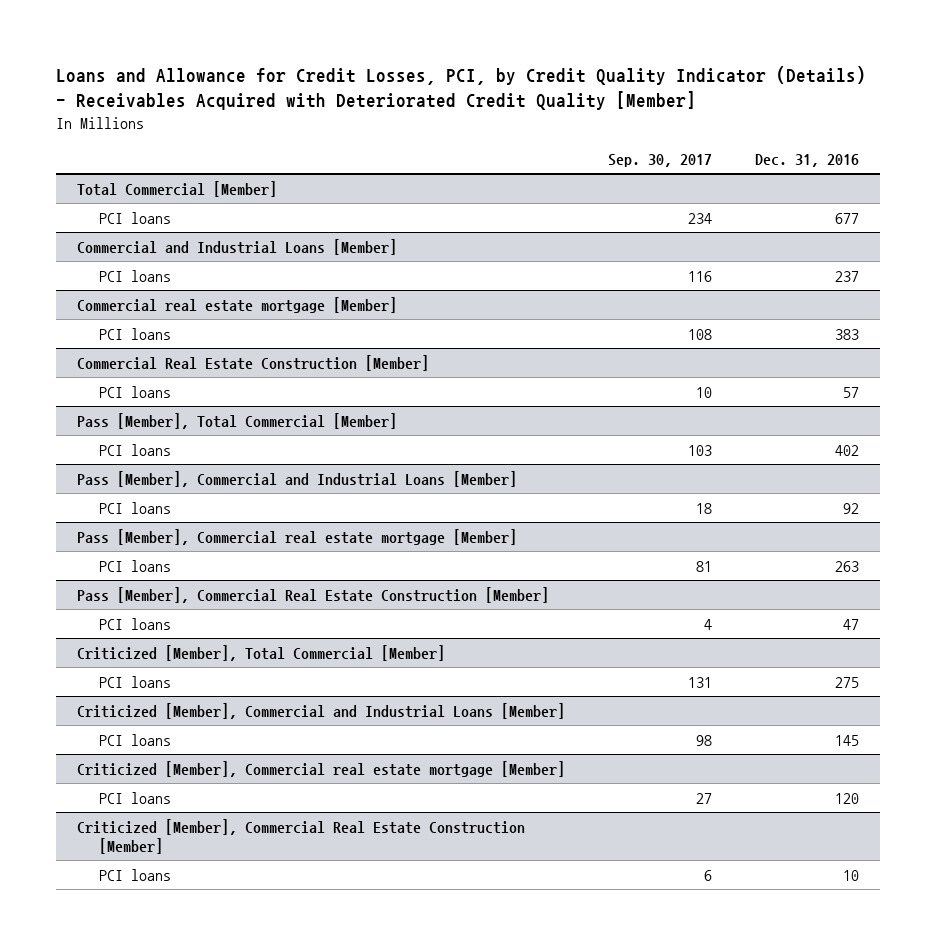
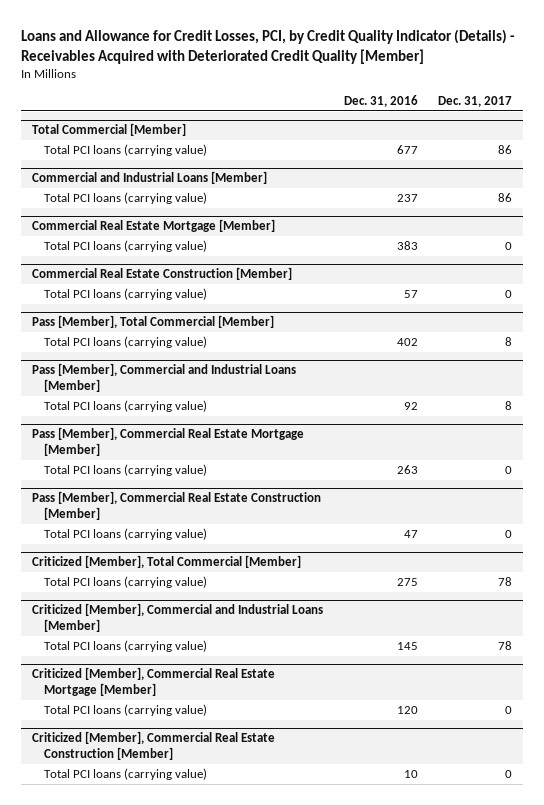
- | Sep. 30, 2017 | Dec. 31, 2016
+ | Dec. 31, 2016 | Dec. 31, 2017
@ Total Commercial [Member]
- PCI loans | 234 | 677
+ Total PCI loans (carrying value) | 677 | 86
@ Commercial and Industrial Loans [Member]
- PCI loans | 116 | 237
- Commercial real estate mortgage [Member]
- PCI loans | 108 | 383
@ Commercial and Industrial Loans [Member]
+ Total PCI loans (carrying value) | 237 | 86
+ Commercial Real Estate Mortgage [Member]
+ Total PCI loans (carrying value) | 383 | 0
@ Commercial Real Estate Construction [Member]
- PCI loans | 10 | 57
+ Total PCI loans (carrying value) | 57 | 0
@ Pass [Member], Total Commercial [Member]
- PCI loans | 103 | 402
+ Total PCI loans (carrying value) | 402 | 8
@ Pass [Member], Commercial and Industrial Loans [Member]
- PCI loans | 18 | 92
- Pass [Member], Commercial real estate mortgage [Member]
- PCI loans | 81 | 263
@ Pass [Member], Commercial and Industrial Loans [Member]
+ Total PCI loans (carrying value) | 92 | 8
+ Pass [Member], Commercial Real Estate Mortgage [Member]
+ Total PCI loans (carrying value) | 263 | 0
@ Pass [Member], Commercial Real Estate Construction [Member]
- PCI loans | 4 | 47
+ Total PCI loans (carrying value) | 47 | 0
@ Criticized [Member], Total Commercial [Member]
- PCI loans | 131 | 275
+ Total PCI loans (carrying value) | 275 | 78
@ Criticized [Member], Commercial and Industrial Loans [Member]
- PCI loans | 98 | 145
- Criticized [Member], Commercial real estate mortgage [Member]
- PCI loans | 27 | 120
@ Criticized [Member], Commercial and Industrial Loans [Member]
+ Total PCI loans (carrying value) | 145 | 78
+ Criticized [Member], Commercial Real Estate Mortgage [Member]
+ Total PCI loans (carrying value) | 120 | 0
@ Criticized [Member], Commercial Real Estate Construction [Member]
- PCI loans | 6 | 10
+ Total PCI loans (carrying value) | 10 | 0

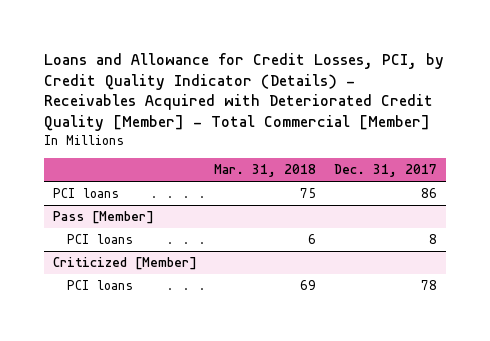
- Loans and Allowance for Credit Losses, PCI, by Credit Quality Indicator (Details) - Receivables Acquired with Deteriorated Credit Quality [Member]
+ Loans and Allowance for Credit Losses, PCI, by Credit Quality Indicator (Details) - Receivables Acquired with Deteriorated Credit Quality [Member] - Total Commercial [Member]
- | Dec. 31, 2016 | Dec. 31, 2017
+ | Mar. 31, 2018 | Dec. 31, 2017
- Total Commercial [Member]
- Total PCI loans (carrying value) | 677 | 86
- Commercial and Industrial Loans [Member]
- Total PCI loans (carrying value) | 237 | 86
- Commercial Real Estate Mortgage [Member]
- Total PCI loans (carrying value) | 383 | 0
- Commercial Real Estate Construction [Member]
- Total PCI loans (carrying value) | 57 | 0
- Pass [Member], Total Commercial [Member]
- Total PCI loans (carrying value) | 402 | 8
- Pass [Member], Commercial and Industrial Loans [Member]
- Total PCI loans (carrying value) | 92 | 8
- Pass [Member], Commercial Real Estate Mortgage [Member]
- Total PCI loans (carrying value) | 263 | 0
- Pass [Member], Commercial Real Estate Construction [Member]
- Total PCI loans (carrying value) | 47 | 0
- Criticized [Member], Total Commercial [Member]
- Total PCI loans (carrying value) | 275 | 78
- Criticized [Member], Commercial and Industrial Loans [Member]
- Total PCI loans (carrying value) | 145 | 78
- Criticized [Member], Commercial Real Estate Mortgage [Member]
- Total PCI loans (carrying value) | 120 | 0
- Criticized [Member], Commercial Real Estate Construction [Member]
- Total PCI loans (carrying value) | 10 | 0
+ PCI loans | 75 | 86
+ Pass [Member]
+ PCI loans | 6 | 8
+ Criticized [Member]
+ PCI loans | 69 | 78

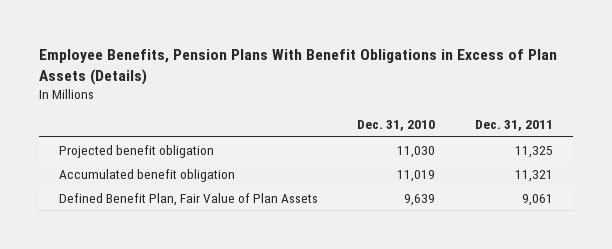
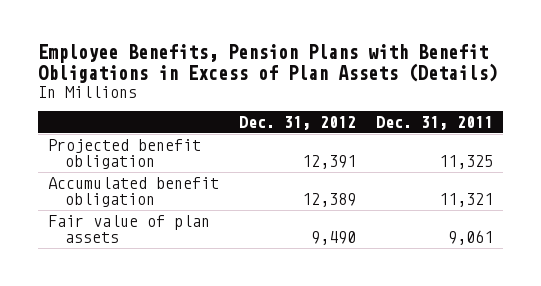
- Employee Benefits, Pension Plans With Benefit Obligations in Excess of Plan Assets (Details)
+ Employee Benefits, Pension Plans with Benefit Obligations in Excess of Plan Assets (Details)
- | Dec. 31, 2010 | Dec. 31, 2011
+ | Dec. 31, 2012 | Dec. 31, 2011
- Defined Benefit Plan, Fair Value of Plan Assets | 9,639 | 9,061
+ Fair value of plan assets | 9,490 | 9,061

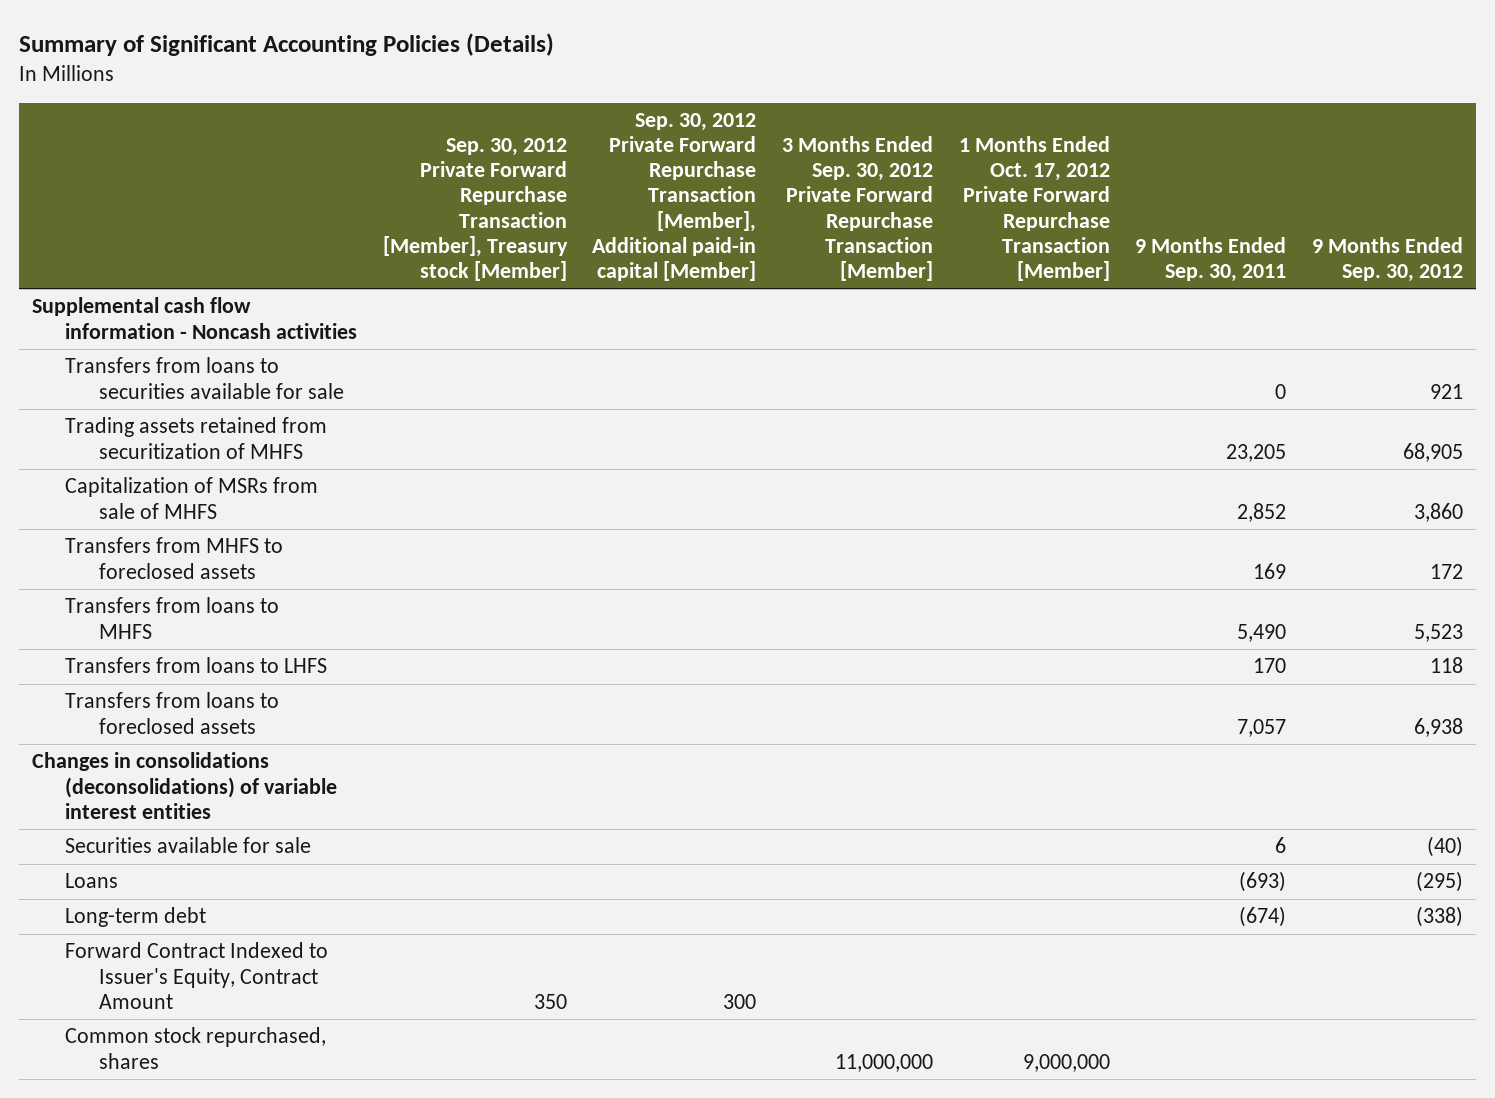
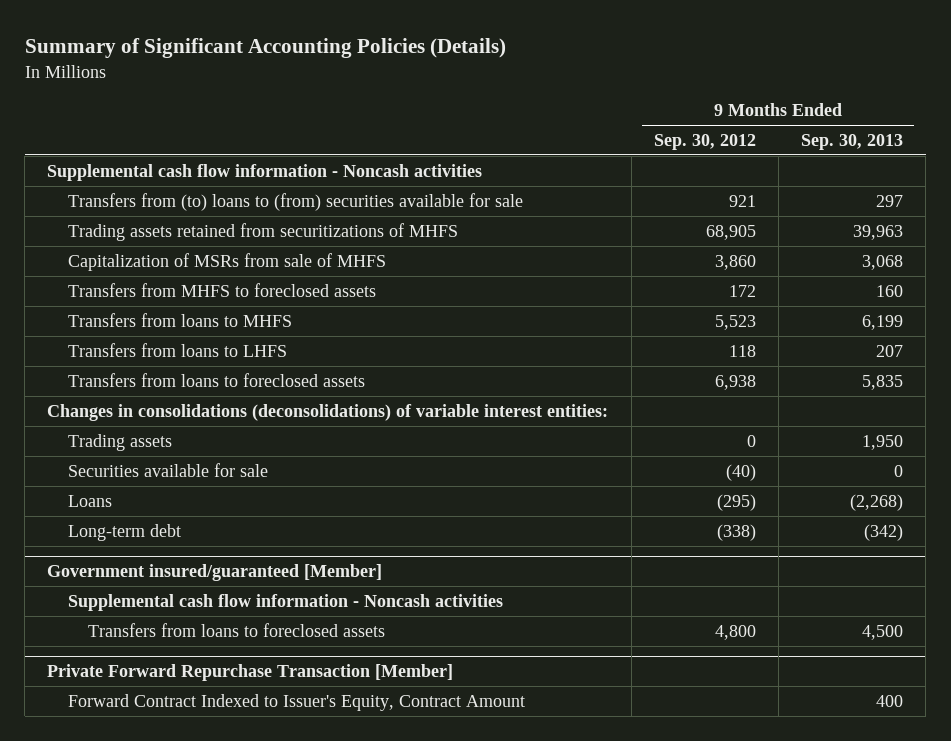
- | Sep. 30, 2012 Private Forward Repurchase Transaction [Member], Treasury stock [Member] | Sep. 30, 2012 Private Forward Repurchase Transaction [Member], Additional paid-in capital [Member] | 3 Months Ended Sep. 30, 2012 Private Forward Repurchase Transaction [Member] | 1 Months Ended Oct. 17, 2012 Private Forward Repurchase Transaction [Member] | 9 Months Ended Sep. 30, 2011 | 9 Months Ended Sep. 30, 2012
+ | 9 Months Ended Sep. 30, 2012 | 9 Months Ended Sep. 30, 2013
- Transfers from loans to securities available for sale | | | | | 0 | 921
- Trading assets retained from securitization of MHFS | | | | | 23,205 | 68,905
+ Transfers from (to) loans to (from) securities available for sale | 921 | 297
+ Trading assets retained from securitizations of MHFS | 68,905 | 39,963
- Changes in consolidations (deconsolidations) of variable interest entities
+ Changes in consolidations (deconsolidations) of variable interest entities:
+ Trading assets | 0 | 1,950
+ Government insured/guaranteed [Member]
+ Supplemental cash flow information - Noncash activities
+ Transfers from loans to foreclosed assets | 4,800 | 4,500
+ Private Forward Repurchase Transaction [Member]
- Common stock repurchased, shares | | | 11,000,000 | 9,000,000 | |

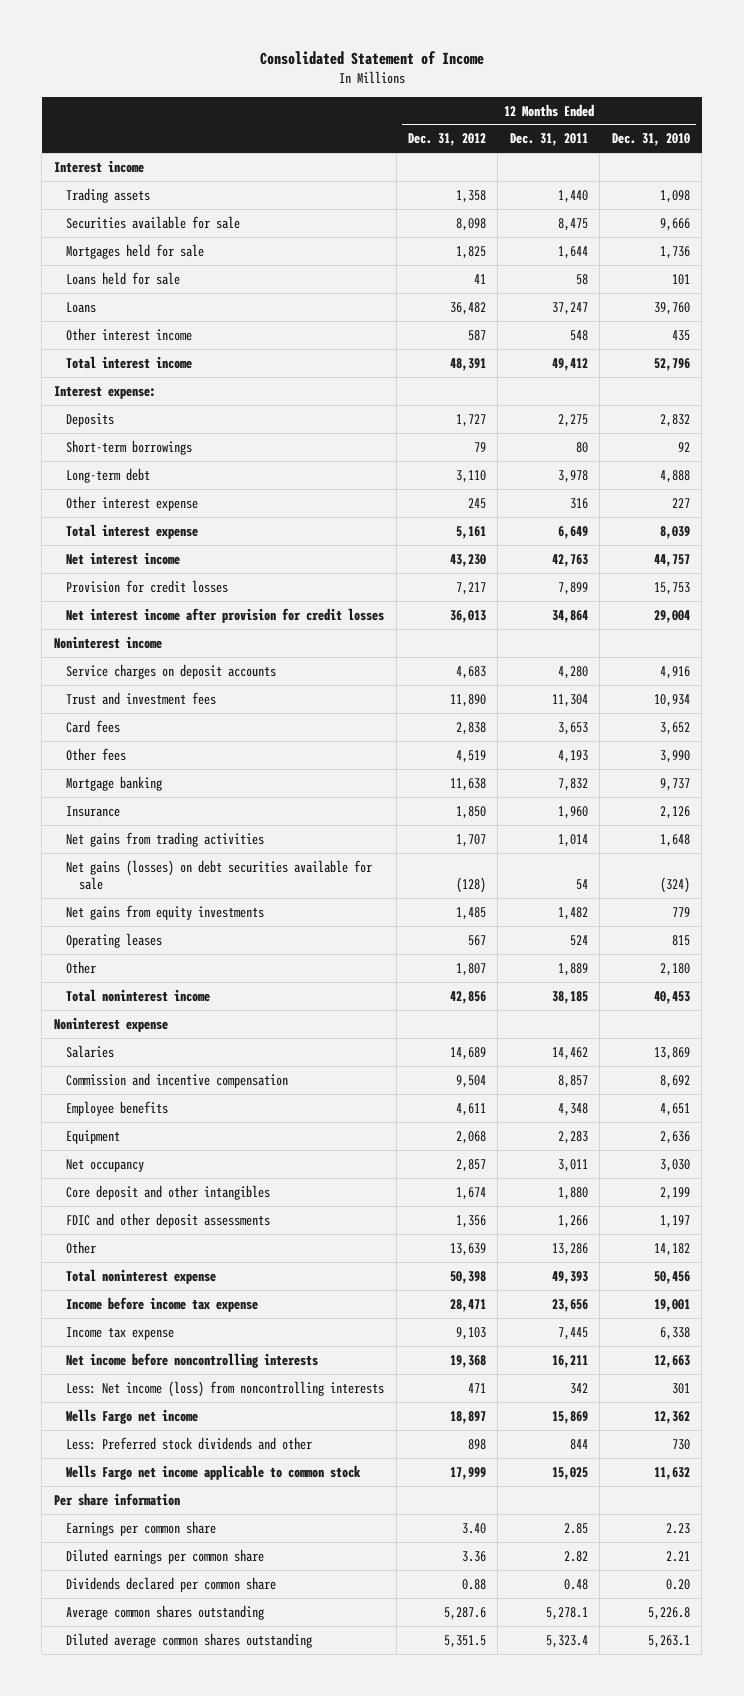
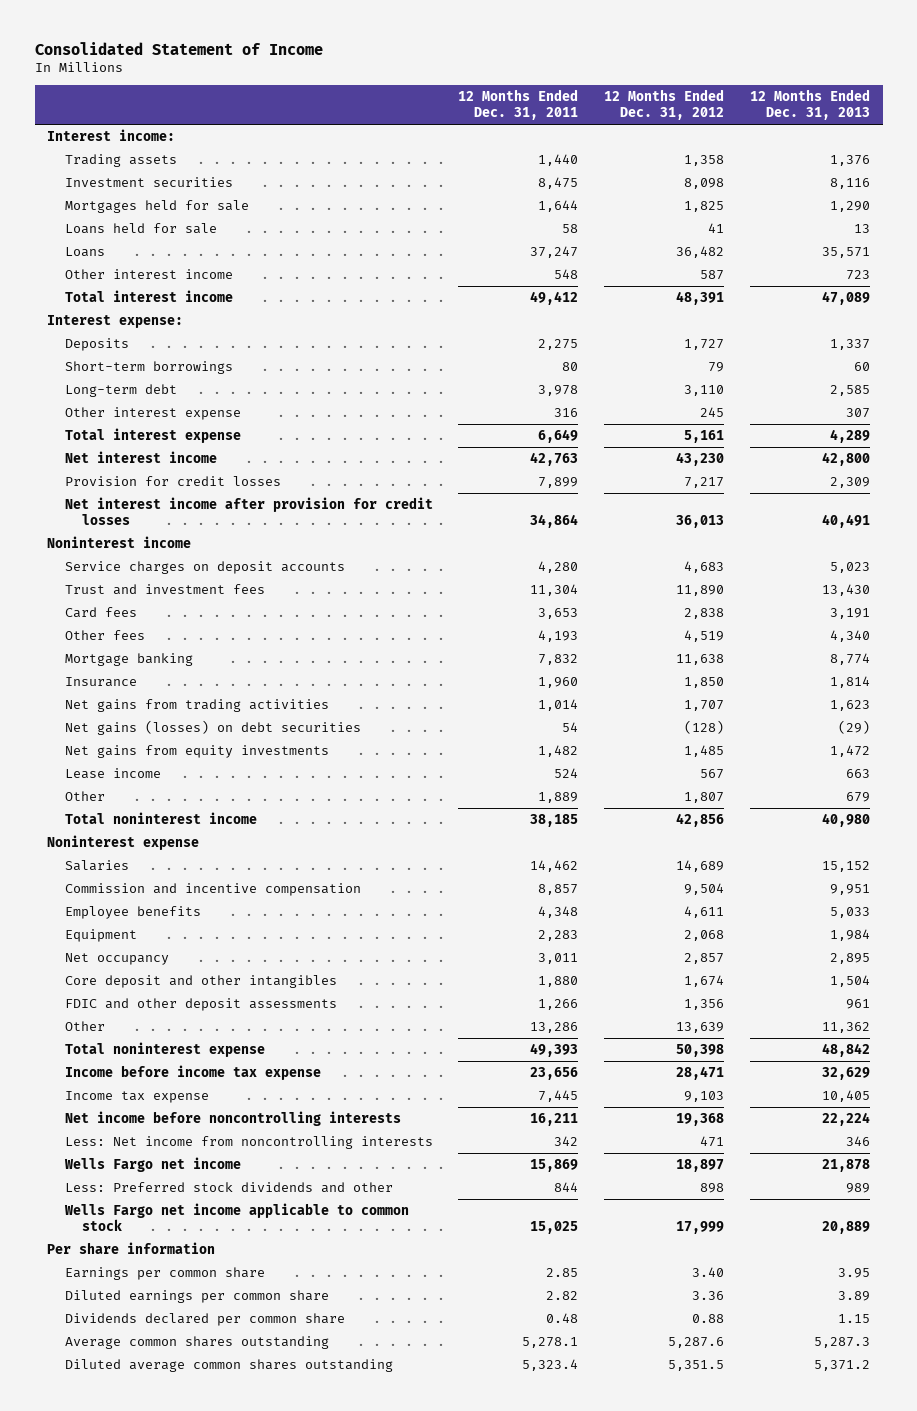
- | 12 Months Ended Dec. 31, 2012 | 12 Months Ended Dec. 31, 2011 | 12 Months Ended Dec. 31, 2010
+ | 12 Months Ended Dec. 31, 2011 | 12 Months Ended Dec. 31, 2012 | 12 Months Ended Dec. 31, 2013
- Interest income
+ Interest income:
- Securities available for sale | 8,098 | 8,475 | 9,666
+ Investment securities | 8,475 | 8,098 | 8,116
- Net gains (losses) on debt securities available for sale | (128) | 54 | (324)
+ Net gains (losses) on debt securities | 54 | (128) | (29)
- Operating leases | 567 | 524 | 815
+ Lease income | 524 | 567 | 663
- Less: Net income (loss) from noncontrolling interests | 471 | 342 | 301
+ Less: Net income from noncontrolling interests | 342 | 471 | 346

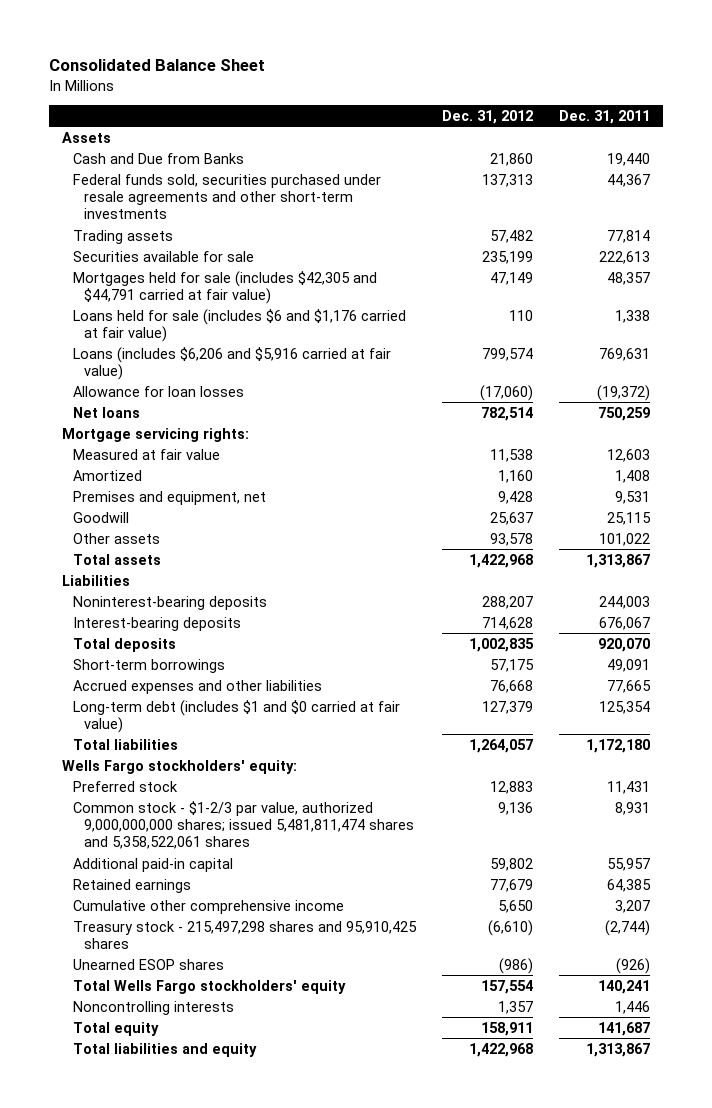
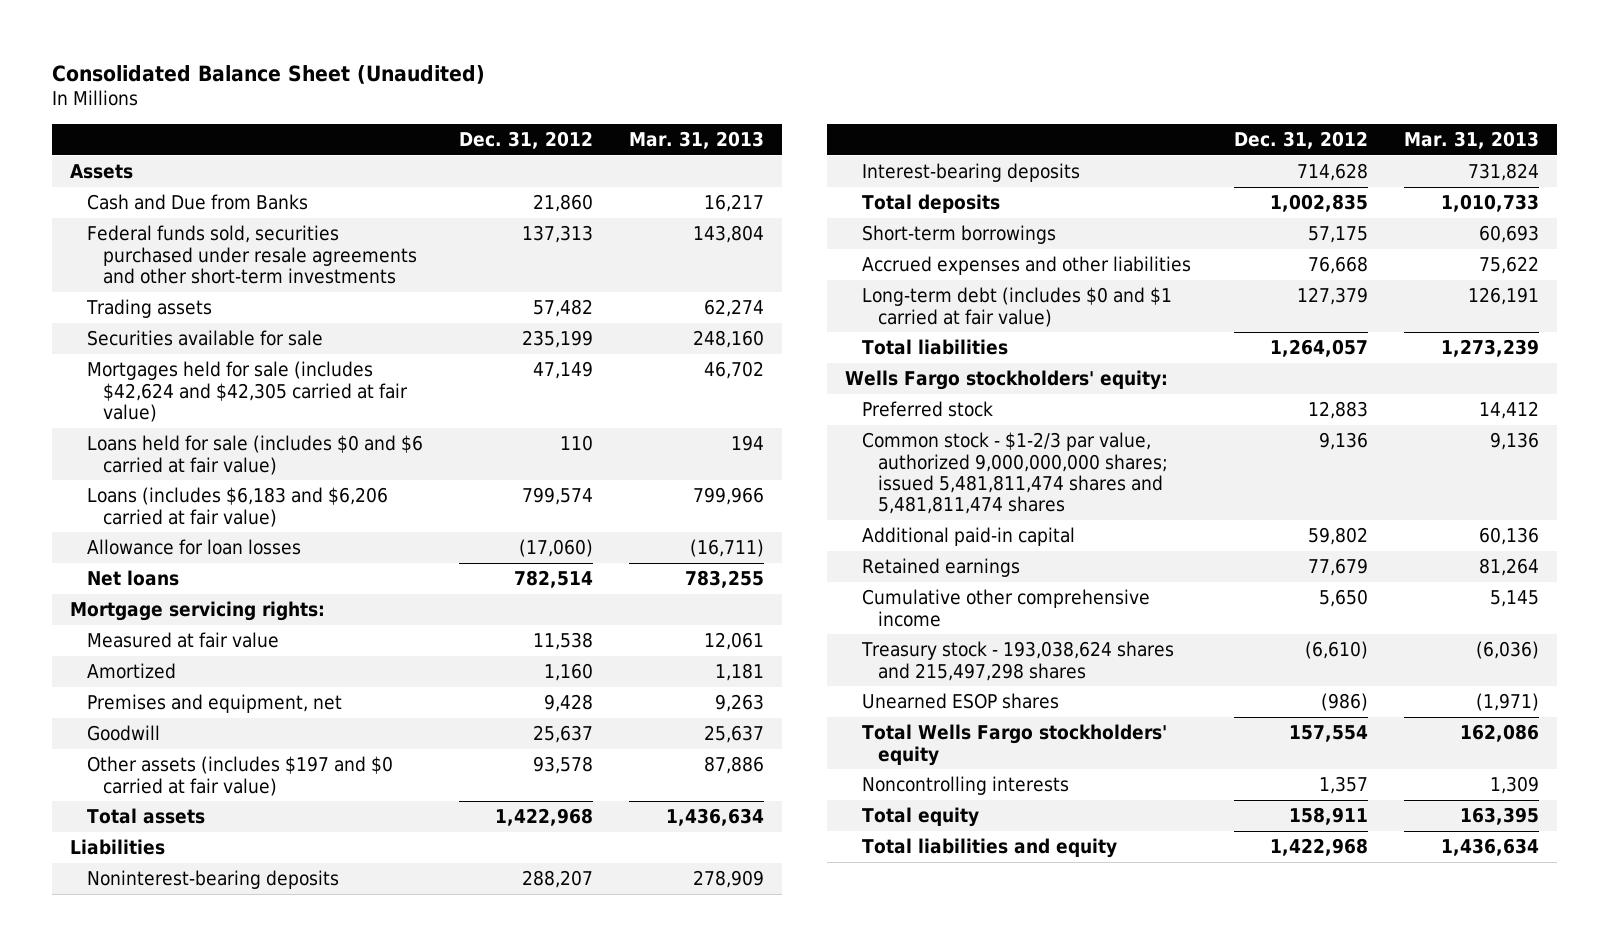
- Consolidated Balance Sheet
+ Consolidated Balance Sheet (Unaudited)
- | Dec. 31, 2012 | Dec. 31, 2011
+ | Dec. 31, 2012 | Mar. 31, 2013
- Mortgages held for sale (includes $42,305 and $44,791 carried at fair value) | 47,149 | 48,357
- Loans held for sale (includes $6 and $1,176 carried at fair value) | 110 | 1,338
- Loans (includes $6,206 and $5,916 carried at fair value) | 799,574 | 769,631
+ Mortgages held for sale (includes $42,624 and $42,305 carried at fair value) | 47,149 | 46,702
+ Loans held for sale (includes $0 and $6 carried at fair value) | 110 | 194
+ Loans (includes $6,183 and $6,206 carried at fair value) | 799,574 | 799,966
- Other assets | 93,578 | 101,022
+ Other assets (includes $197 and $0 carried at fair value) | 93,578 | 87,886
- Long-term debt (includes $1 and $0 carried at fair value) | 127,379 | 125,354
+ Long-term debt (includes $0 and $1 carried at fair value) | 127,379 | 126,191
- Common stock - $1-2/3 par value, authorized 9,000,000,000 shares; issued 5,481,811,474 shares and 5,358,522,061 shares | 9,136 | 8,931
+ Common stock - $1-2/3 par value, authorized 9,000,000,000 shares; issued 5,481,811,474 shares and 5,481,811,474 shares | 9,136 | 9,136
- Treasury stock - 215,497,298 shares and 95,910,425 shares | (6,610) | (2,744)
+ Treasury stock - 193,038,624 shares and 215,497,298 shares | (6,610) | (6,036)

